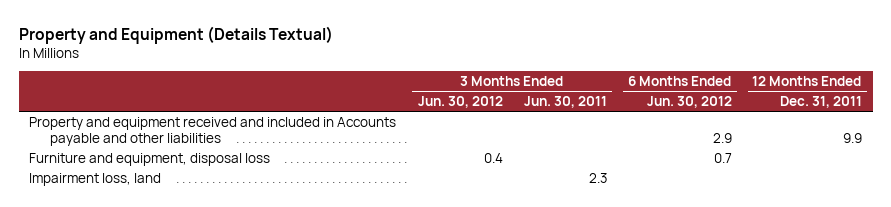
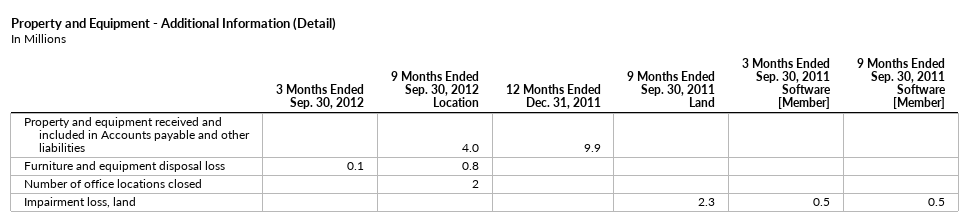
- Property and Equipment (Details Textual)
+ Property and Equipment - Additional Information (Detail)
- | 3 Months Ended Jun. 30, 2012 | 3 Months Ended Jun. 30, 2011 | 6 Months Ended Jun. 30, 2012 | 12 Months Ended Dec. 31, 2011
+ | 3 Months Ended Sep. 30, 2012 | 9 Months Ended Sep. 30, 2012 Location | 12 Months Ended Dec. 31, 2011 | 9 Months Ended Sep. 30, 2011 Land | 3 Months Ended Sep. 30, 2011 Software [Member] | 9 Months Ended Sep. 30, 2011 Software [Member]
- Furniture and equipment, disposal loss | 0.4 | | 0.7 |
+ Furniture and equipment disposal loss | 0.1 | 0.8 | | | |
+ Number of office locations closed | | 2 | | | |

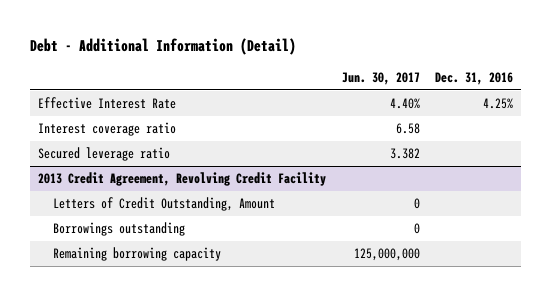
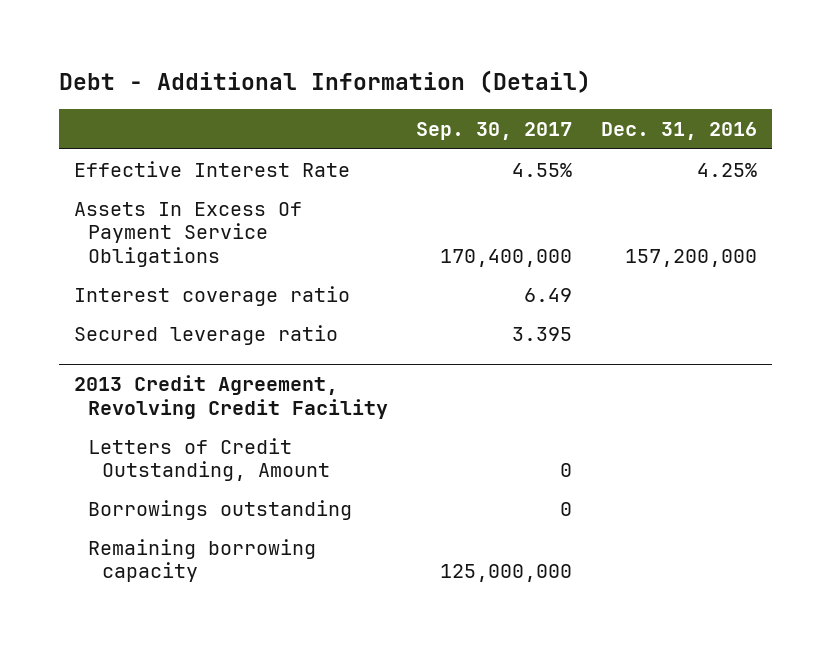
- | Jun. 30, 2017 | Dec. 31, 2016
+ | Sep. 30, 2017 | Dec. 31, 2016
+ Assets In Excess Of Payment Service Obligations | 170,400,000 | 157,200,000

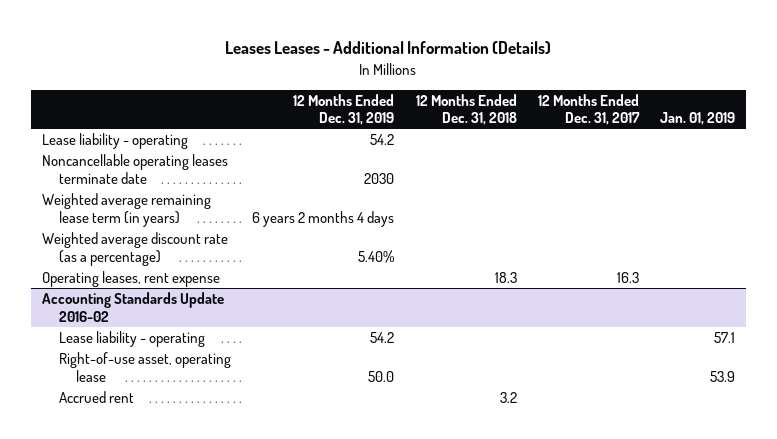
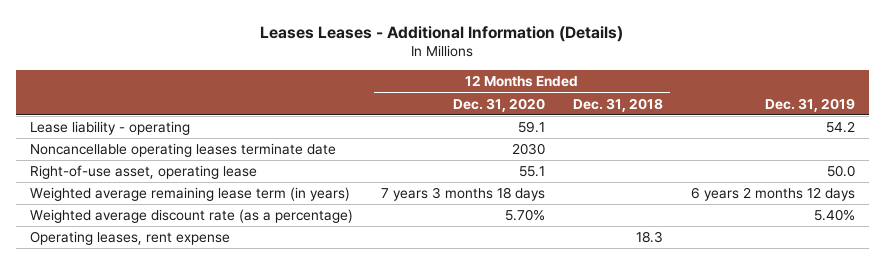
- | 12 Months Ended Dec. 31, 2019 | 12 Months Ended Dec. 31, 2018 | 12 Months Ended Dec. 31, 2017 | Jan. 01, 2019
+ | 12 Months Ended Dec. 31, 2020 | 12 Months Ended Dec. 31, 2018 | Dec. 31, 2019
+ Right-of-use asset, operating lease | 55.1 | | 50.0
- Accounting Standards Update 2016-02
- Lease liability - operating | 54.2 | | | 57.1
- Right-of-use asset, operating lease | 50.0 | | | 53.9
- Accrued rent | | 3.2 | |

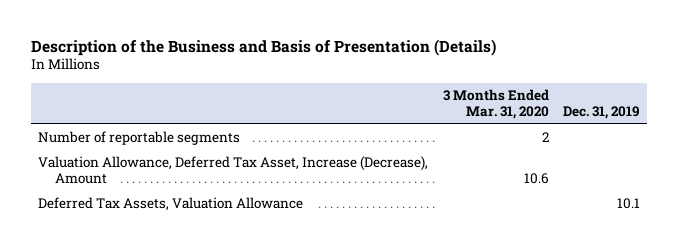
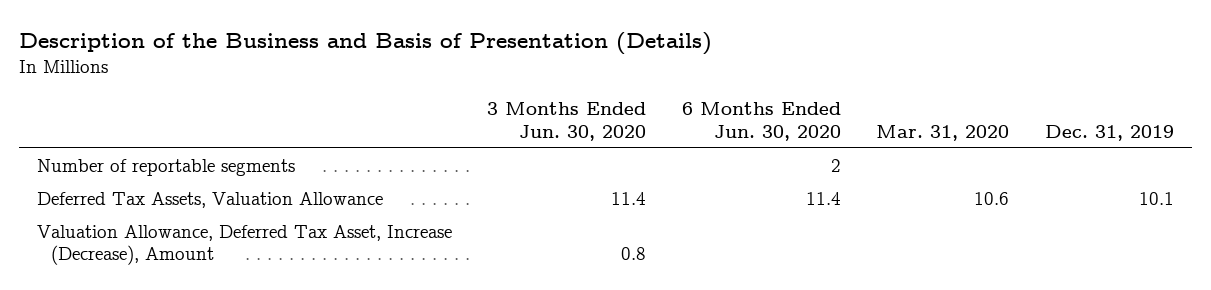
- | 3 Months Ended Mar. 31, 2020 | Dec. 31, 2019
+ | 3 Months Ended Jun. 30, 2020 | 6 Months Ended Jun. 30, 2020 | Mar. 31, 2020 | Dec. 31, 2019
moved down: Valuation Allowance, Deferred Tax Asset, Increase (Decrease), Amount | 0.8 | | |

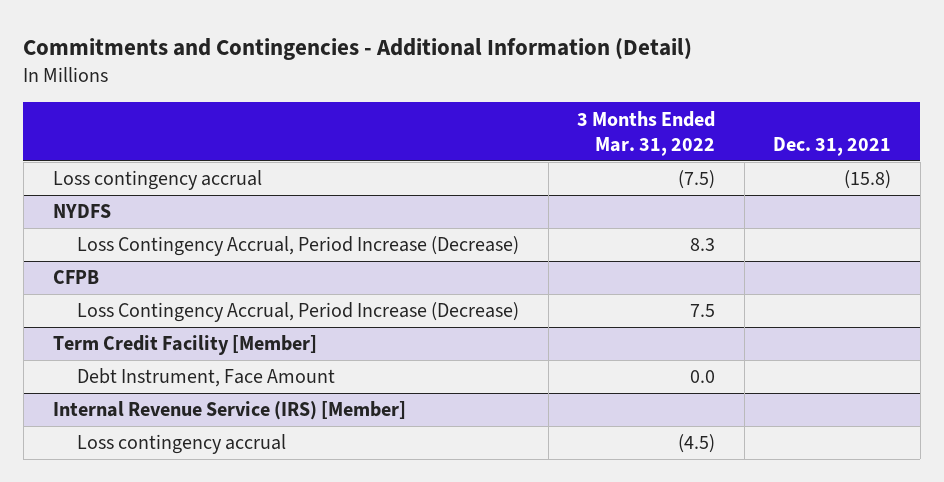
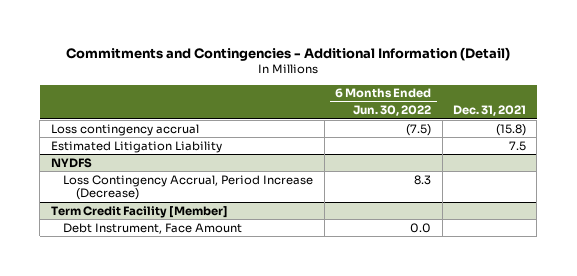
- | 3 Months Ended Mar. 31, 2022 | Dec. 31, 2021
+ | 6 Months Ended Jun. 30, 2022 | Dec. 31, 2021
+ Estimated Litigation Liability | | 7.5
- CFPB
- Loss Contingency Accrual, Period Increase (Decrease) | 7.5 |
- Internal Revenue Service (IRS) [Member]
- Loss contingency accrual | (4.5) |

